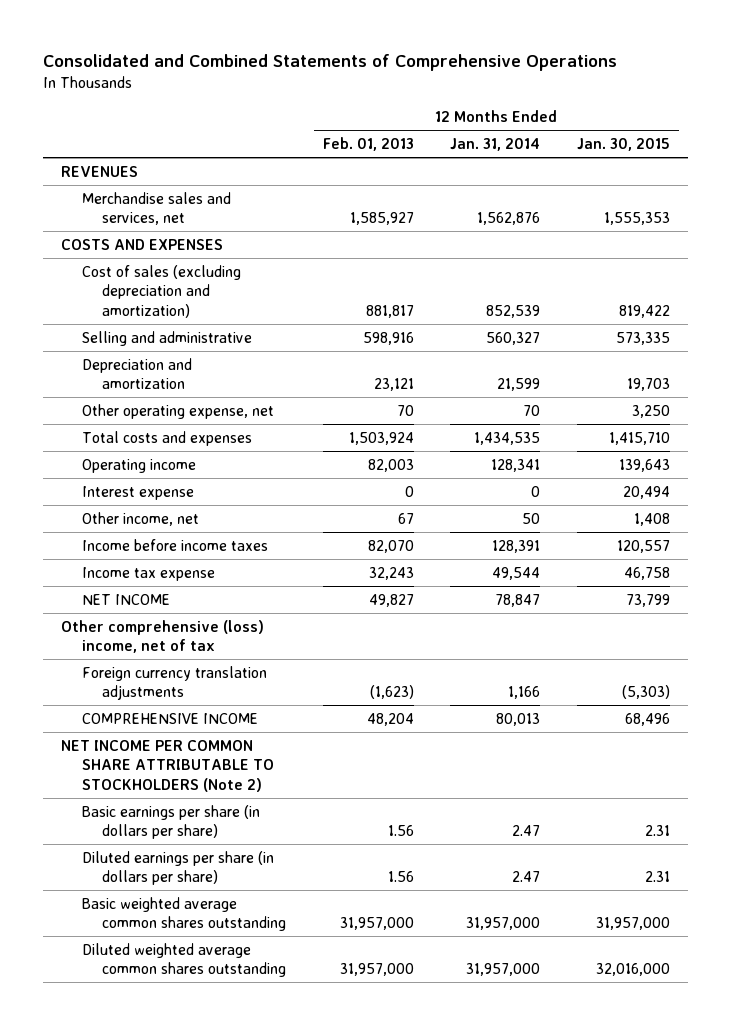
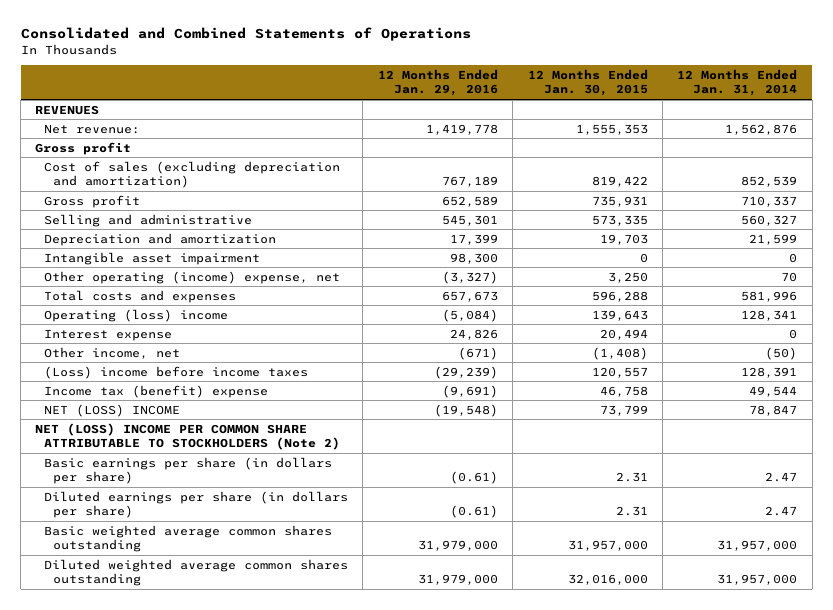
- Consolidated and Combined Statements of Comprehensive Operations
+ Consolidated and Combined Statements of Operations
- | 12 Months Ended Feb. 01, 2013 | 12 Months Ended Jan. 31, 2014 | 12 Months Ended Jan. 30, 2015
+ | 12 Months Ended Jan. 29, 2016 | 12 Months Ended Jan. 30, 2015 | 12 Months Ended Jan. 31, 2014
- Merchandise sales and services, net | 1,585,927 | 1,562,876 | 1,555,353
- COSTS AND EXPENSES
+ Net revenue: | 1,419,778 | 1,555,353 | 1,562,876
+ Gross profit
+ Gross profit | 652,589 | 735,931 | 710,337
- Other operating expense, net | 70 | 70 | 3,250
- Total costs and expenses | 1,503,924 | 1,434,535 | 1,415,710
- Operating income | 82,003 | 128,341 | 139,643
+ Intangible asset impairment | 98,300 | 0 | 0
+ Other operating (income) expense, net | (3,327) | 3,250 | 70
+ Total costs and expenses | 657,673 | 596,288 | 581,996
+ Operating (loss) income | (5,084) | 139,643 | 128,341
- Other income, net | 67 | 50 | 1,408
- Income before income taxes | 82,070 | 128,391 | 120,557
- Income tax expense | 32,243 | 49,544 | 46,758
- NET INCOME | 49,827 | 78,847 | 73,799
- Other comprehensive (loss) income, net of tax
- Foreign currency translation adjustments | (1,623) | 1,166 | (5,303)
- COMPREHENSIVE INCOME | 48,204 | 80,013 | 68,496
- NET INCOME PER COMMON SHARE ATTRIBUTABLE TO STOCKHOLDERS (Note 2)
+ Other income, net | (671) | (1,408) | (50)
+ (Loss) income before income taxes | (29,239) | 120,557 | 128,391
+ Income tax (benefit) expense | (9,691) | 46,758 | 49,544
+ NET (LOSS) INCOME | (19,548) | 73,799 | 78,847
+ NET (LOSS) INCOME PER COMMON SHARE ATTRIBUTABLE TO STOCKHOLDERS (Note 2)

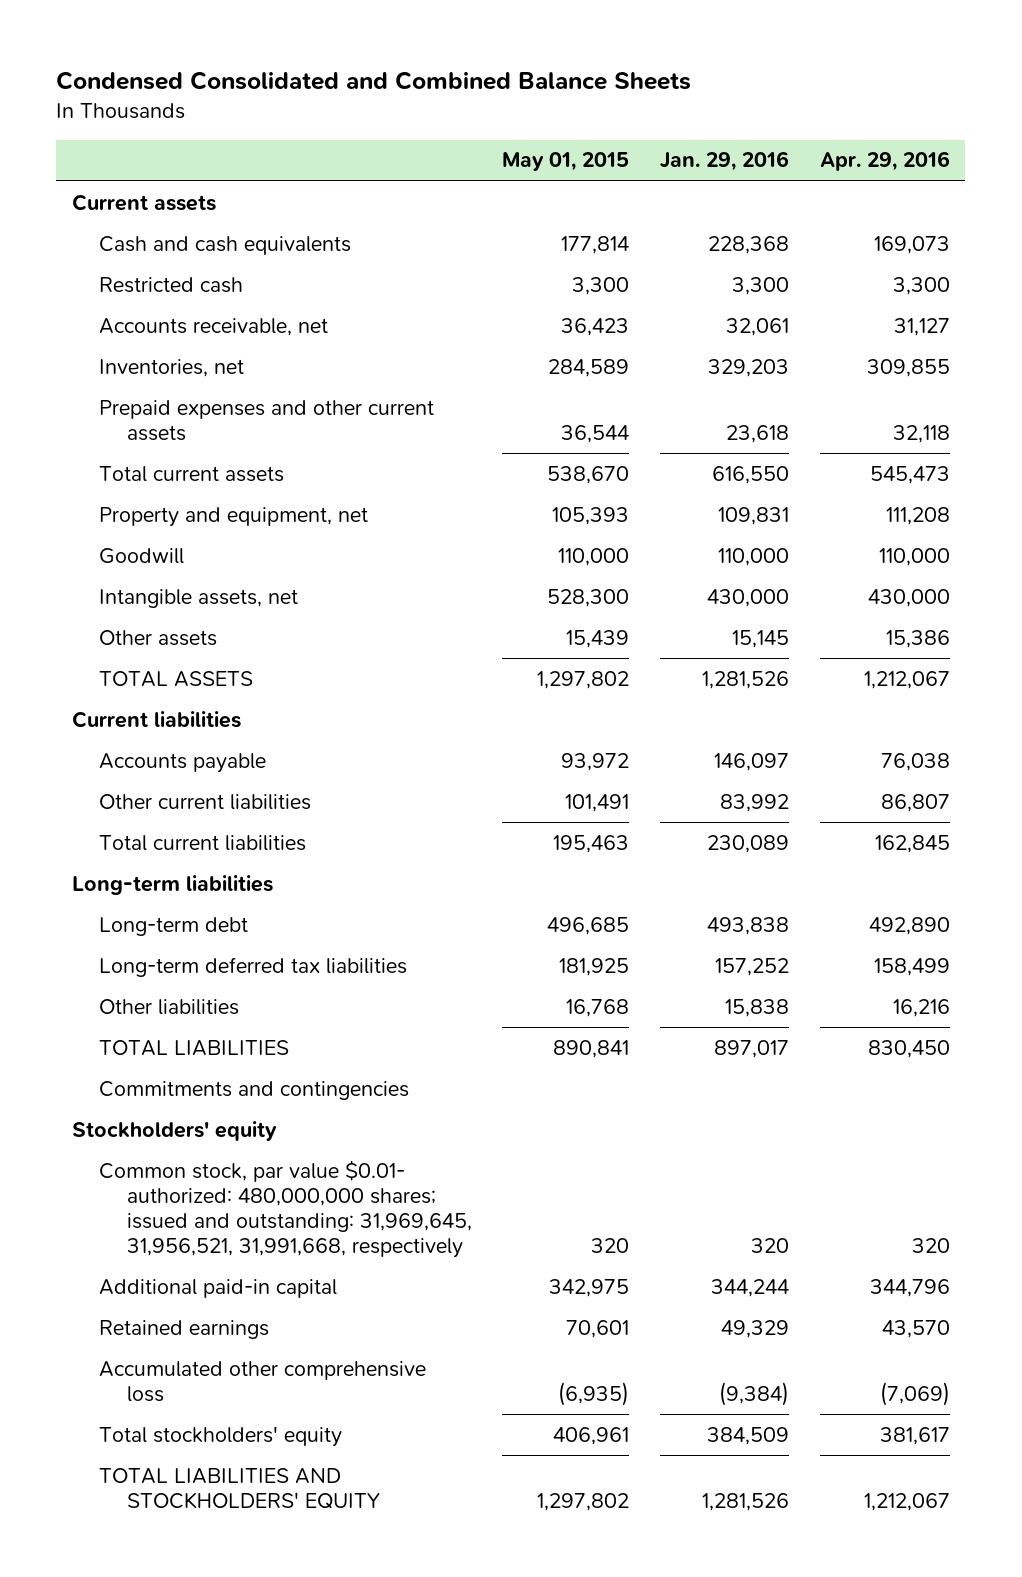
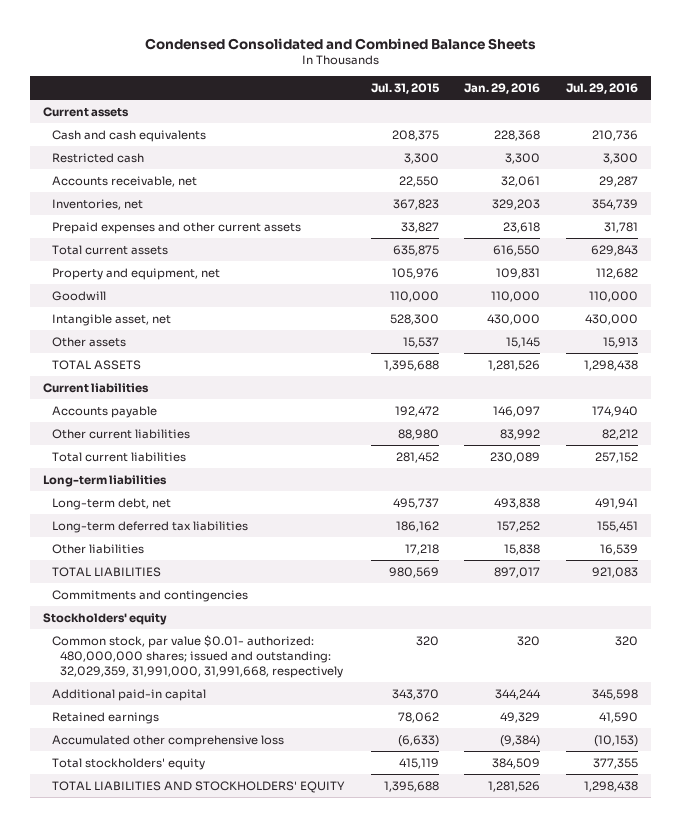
- | May 01, 2015 | Jan. 29, 2016 | Apr. 29, 2016
+ | Jul. 31, 2015 | Jan. 29, 2016 | Jul. 29, 2016
- Intangible assets, net | 528,300 | 430,000 | 430,000
+ Intangible asset, net | 528,300 | 430,000 | 430,000
- Long-term debt | 496,685 | 493,838 | 492,890
+ Long-term debt, net | 495,737 | 493,838 | 491,941
- Common stock, par value $0.01- authorized: 480,000,000 shares; issued and outstanding: 31,969,645, 31,956,521, 31,991,668, respectively | 320 | 320 | 320
+ Common stock, par value $0.01- authorized: 480,000,000 shares; issued and outstanding: 32,029,359, 31,991,000, 31,991,668, respectively | 320 | 320 | 320

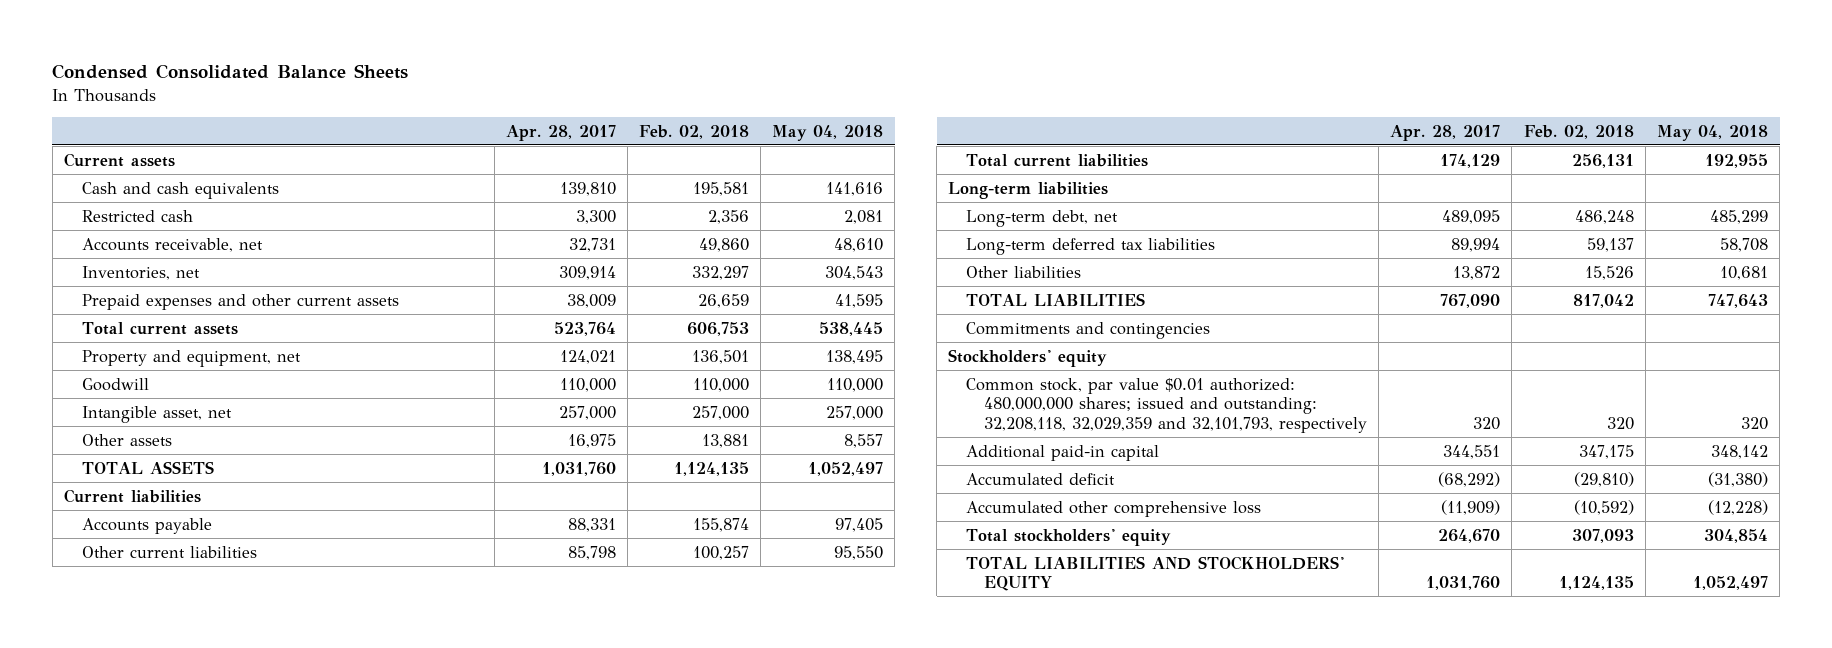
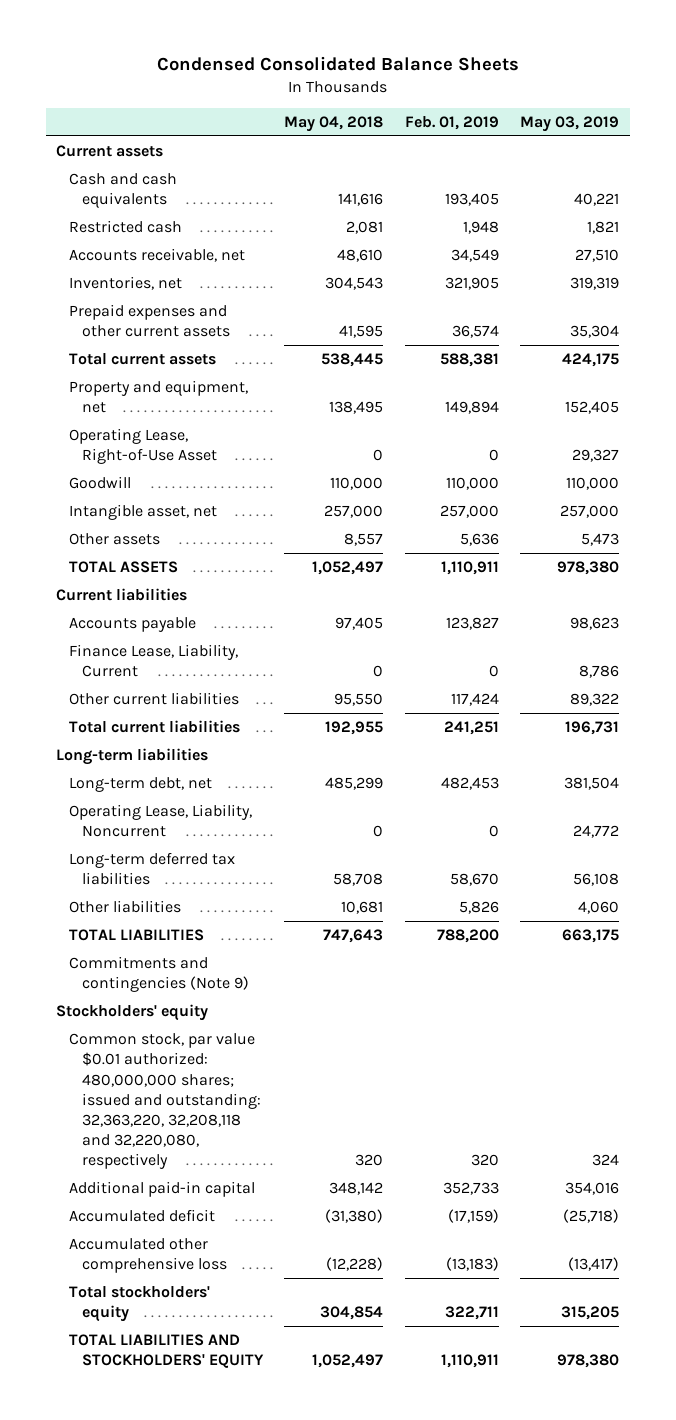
- | Apr. 28, 2017 | Feb. 02, 2018 | May 04, 2018
+ | May 04, 2018 | Feb. 01, 2019 | May 03, 2019
+ Operating Lease, Right-of-Use Asset | 0 | 0 | 29,327
+ Finance Lease, Liability, Current | 0 | 0 | 8,786
+ Operating Lease, Liability, Noncurrent | 0 | 0 | 24,772
- Commitments and contingencies
+ Commitments and contingencies (Note 9)
- Common stock, par value $0.01 authorized: 480,000,000 shares; issued and outstanding: 32,208,118, 32,029,359 and 32,101,793, respectively | 320 | 320 | 320
+ Common stock, par value $0.01 authorized: 480,000,000 shares; issued and outstanding: 32,363,220, 32,208,118 and 32,220,080, respectively | 320 | 320 | 324

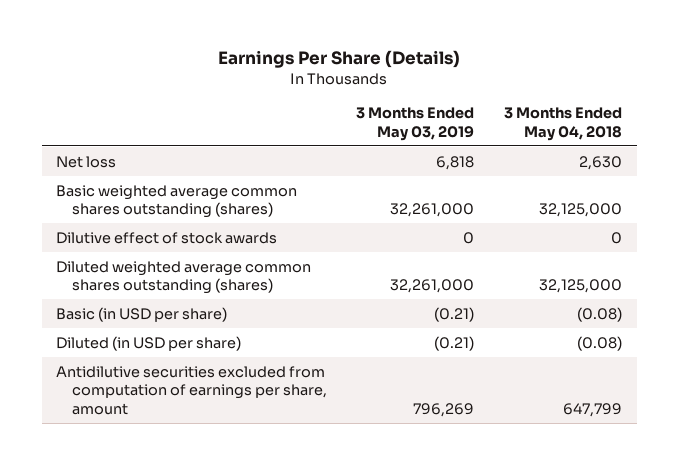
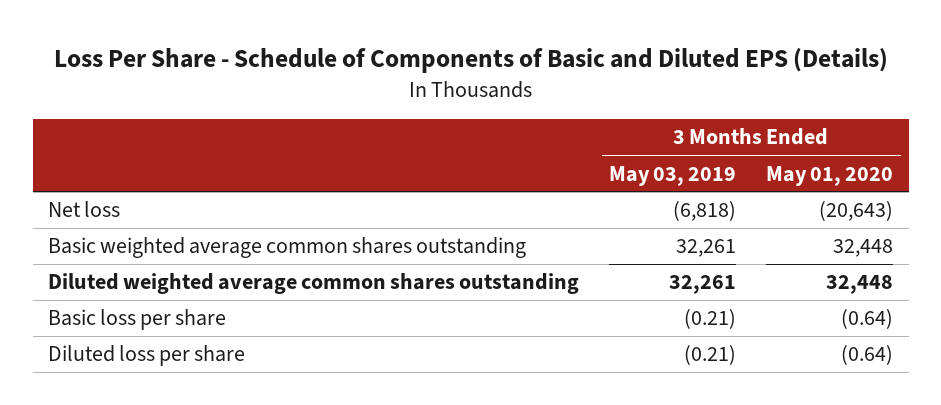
- Earnings Per Share (Details)
+ Loss Per Share - Schedule of Components of Basic and Diluted EPS (Details)
- | 3 Months Ended May 03, 2019 | 3 Months Ended May 04, 2018
+ | 3 Months Ended May 03, 2019 | 3 Months Ended May 01, 2020
- Net loss | 6,818 | 2,630
- Basic weighted average common shares outstanding (shares) | 32,261,000 | 32,125,000
- Dilutive effect of stock awards | 0 | 0
- Diluted weighted average common shares outstanding (shares) | 32,261,000 | 32,125,000
- Basic (in USD per share) | (0.21) | (0.08)
- Diluted (in USD per share) | (0.21) | (0.08)
- Antidilutive securities excluded from computation of earnings per share, amount | 796,269 | 647,799
+ Net loss | (6,818) | (20,643)
+ Basic weighted average common shares outstanding | 32,261 | 32,448
+ Diluted weighted average common shares outstanding | 32,261 | 32,448
+ Basic loss per share | (0.21) | (0.64)
+ Diluted loss per share | (0.21) | (0.64)

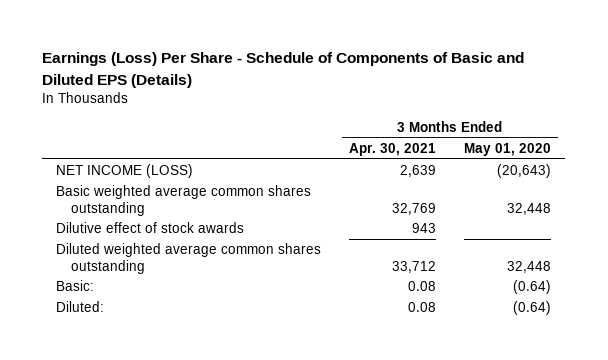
- Loss Per Share - Schedule of Components of Basic and Diluted EPS (Details)
+ Earnings (Loss) Per Share - Schedule of Components of Basic and Diluted EPS (Details)
- | 3 Months Ended May 03, 2019 | 3 Months Ended May 01, 2020
+ | 3 Months Ended Apr. 30, 2021 | 3 Months Ended May 01, 2020
- Net loss | (6,818) | (20,643)
+ NET INCOME (LOSS) | 2,639 | (20,643)
+ Dilutive effect of stock awards | 943 |
- Basic loss per share | (0.21) | (0.64)
- Diluted loss per share | (0.21) | (0.64)
+ Basic: | 0.08 | (0.64)
+ Diluted: | 0.08 | (0.64)

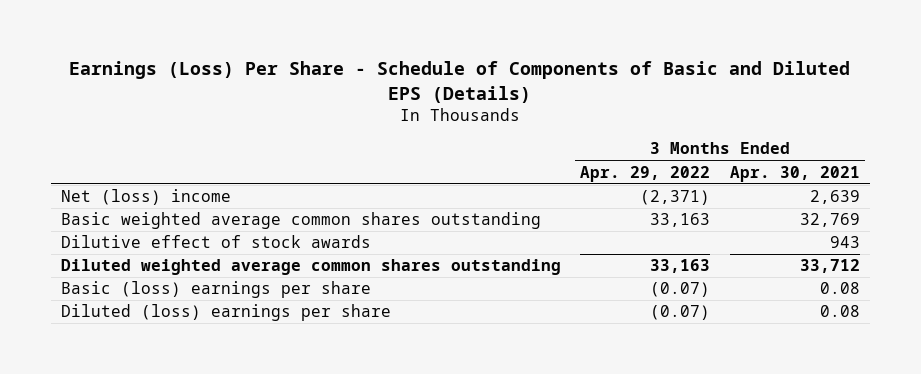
- | 3 Months Ended Apr. 30, 2021 | 3 Months Ended May 01, 2020
+ | 3 Months Ended Apr. 29, 2022 | 3 Months Ended Apr. 30, 2021
- NET INCOME (LOSS) | 2,639 | (20,643)
+ Net (loss) income | (2,371) | 2,639
- Basic: | 0.08 | (0.64)
- Diluted: | 0.08 | (0.64)
+ Basic (loss) earnings per share | (0.07) | 0.08
+ Diluted (loss) earnings per share | (0.07) | 0.08

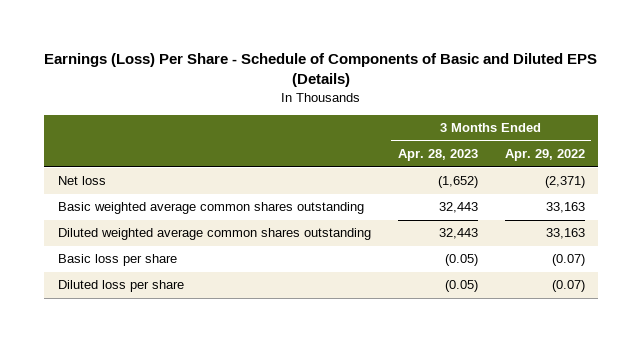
- | 3 Months Ended Apr. 29, 2022 | 3 Months Ended Apr. 30, 2021
+ | 3 Months Ended Apr. 28, 2023 | 3 Months Ended Apr. 29, 2022
- Net (loss) income | (2,371) | 2,639
+ Net loss | (1,652) | (2,371)
- Dilutive effect of stock awards | | 943
- Basic (loss) earnings per share | (0.07) | 0.08
- Diluted (loss) earnings per share | (0.07) | 0.08
+ Basic loss per share | (0.05) | (0.07)
+ Diluted loss per share | (0.05) | (0.07)

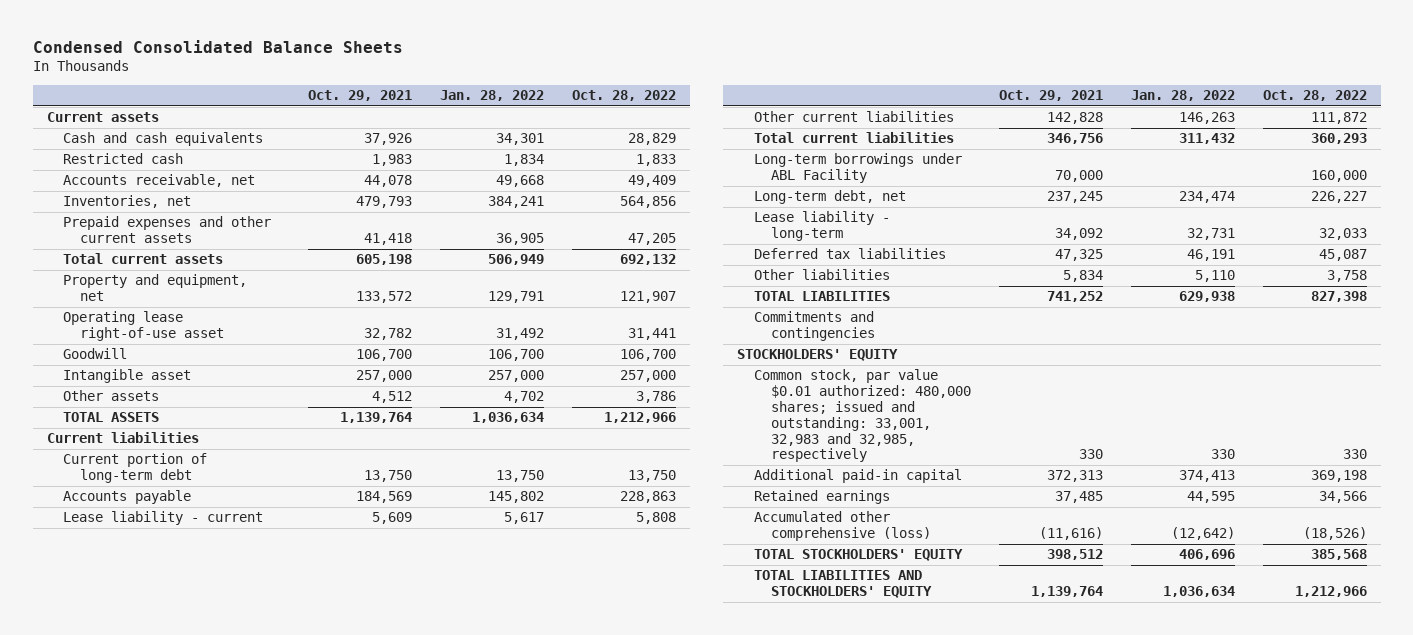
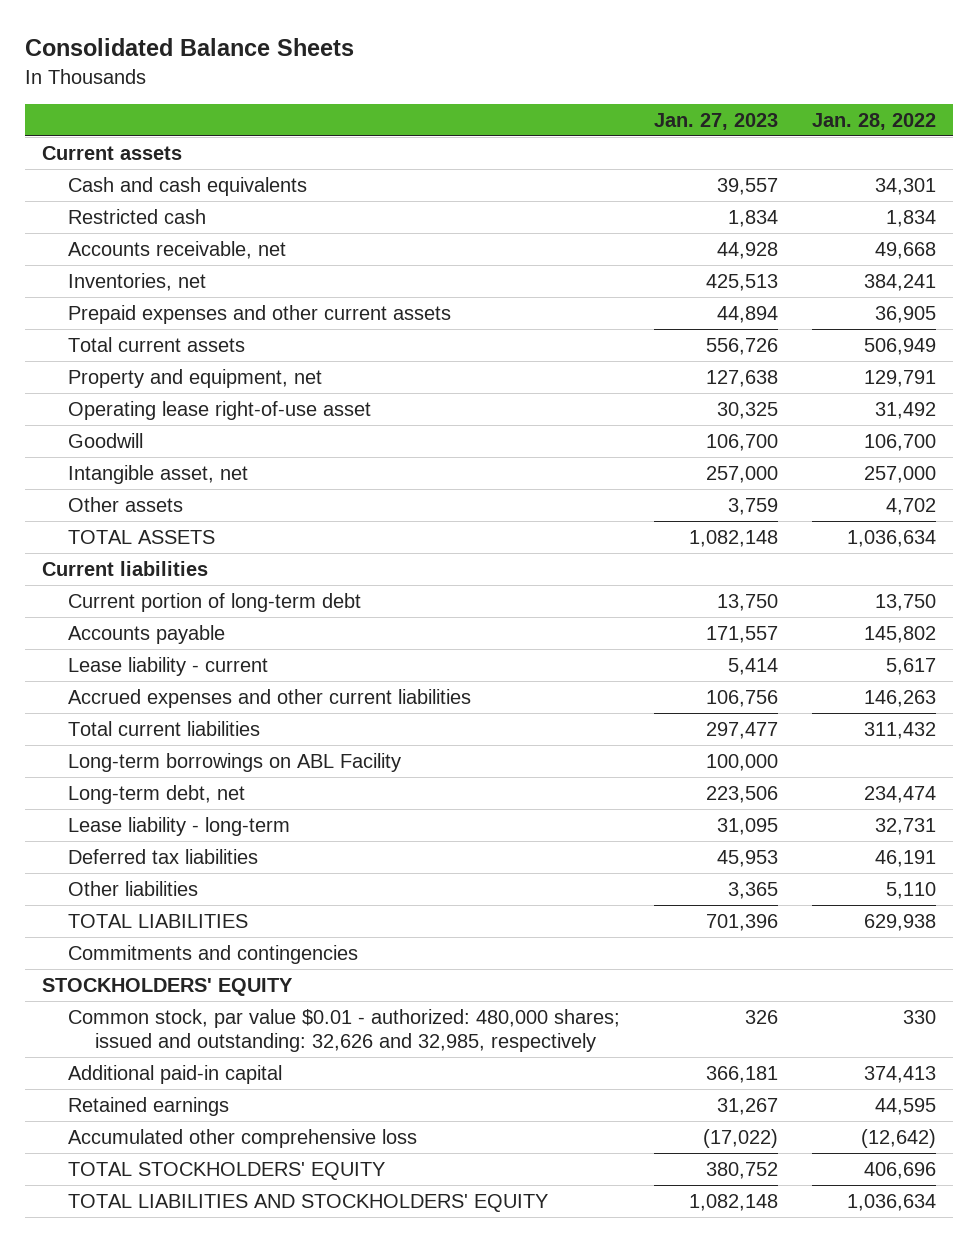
- Condensed Consolidated Balance Sheets
+ Consolidated Balance Sheets
- | Oct. 29, 2021 | Jan. 28, 2022 | Oct. 28, 2022
+ | Jan. 27, 2023 | Jan. 28, 2022
- Intangible asset | 257,000 | 257,000 | 257,000
+ Intangible asset, net | 257,000 | 257,000
- Other current liabilities | 142,828 | 146,263 | 111,872
+ Accrued expenses and other current liabilities | 106,756 | 146,263
- Long-term borrowings under ABL Facility | 70,000 | | 160,000
+ Long-term borrowings on ABL Facility | 100,000 |
- Common stock, par value $0.01 authorized: 480,000 shares; issued and outstanding: 33,001, 32,983 and 32,985, respectively | 330 | 330 | 330
+ Common stock, par value $0.01 - authorized: 480,000 shares; issued and outstanding: 32,626 and 32,985, respectively | 326 | 330
- Accumulated other comprehensive (loss) | (11,616) | (12,642) | (18,526)
+ Accumulated other comprehensive loss | (17,022) | (12,642)

